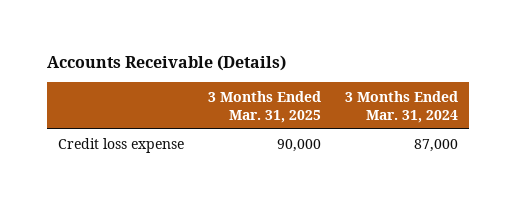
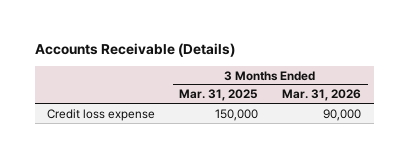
- | 3 Months Ended Mar. 31, 2025 | 3 Months Ended Mar. 31, 2024
+ | 3 Months Ended Mar. 31, 2025 | 3 Months Ended Mar. 31, 2026
- Credit loss expense | 90,000 | 87,000
+ Credit loss expense | 150,000 | 90,000

